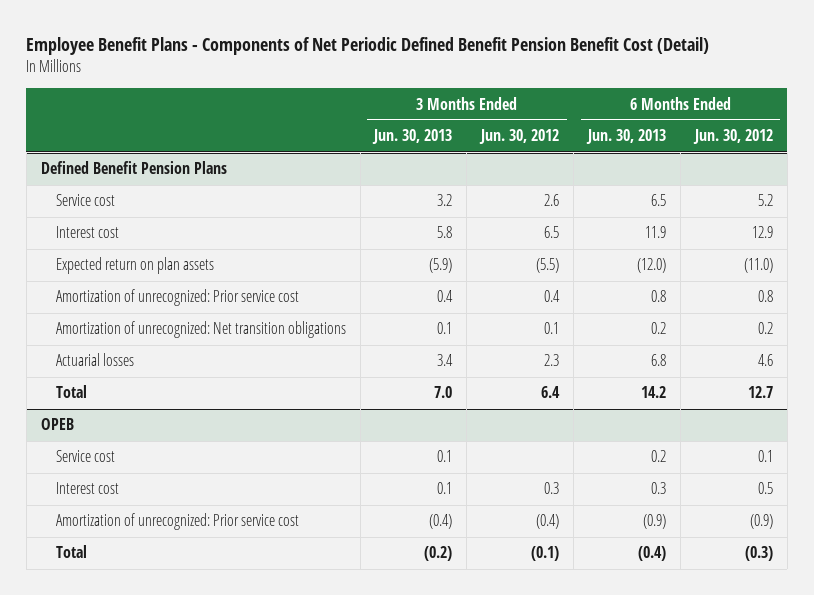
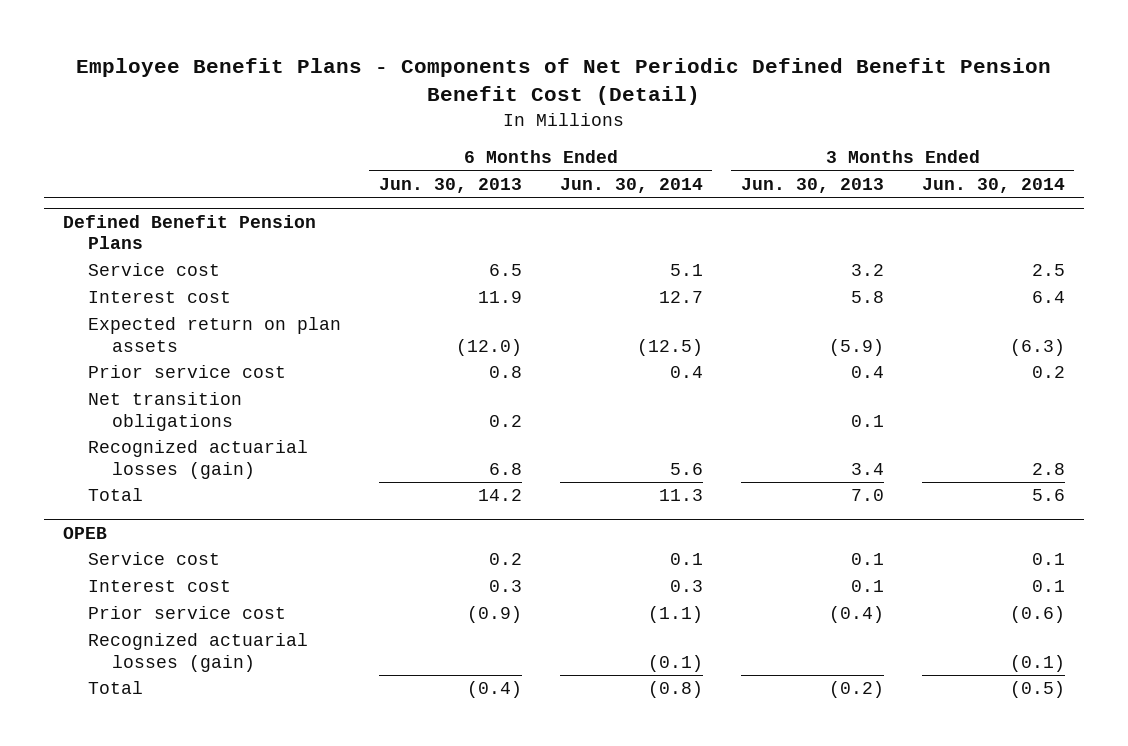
- | 3 Months Ended Jun. 30, 2013 | 3 Months Ended Jun. 30, 2012 | 6 Months Ended Jun. 30, 2013 | 6 Months Ended Jun. 30, 2012
+ | 6 Months Ended Jun. 30, 2013 | 6 Months Ended Jun. 30, 2014 | 3 Months Ended Jun. 30, 2013 | 3 Months Ended Jun. 30, 2014
@ Defined Benefit Pension Plans
- Amortization of unrecognized: Prior service cost | 0.4 | 0.4 | 0.8 | 0.8
- Amortization of unrecognized: Net transition obligations | 0.1 | 0.1 | 0.2 | 0.2
- Actuarial losses | 3.4 | 2.3 | 6.8 | 4.6
+ Prior service cost | 0.8 | 0.4 | 0.4 | 0.2
+ Net transition obligations | 0.2 | | 0.1 |
+ Recognized actuarial losses (gain) | 6.8 | 5.6 | 3.4 | 2.8
@ OPEB
- Amortization of unrecognized: Prior service cost | (0.4) | (0.4) | (0.9) | (0.9)
+ Prior service cost | (0.9) | (1.1) | (0.4) | (0.6)
+ Recognized actuarial losses (gain) | | (0.1) | | (0.1)

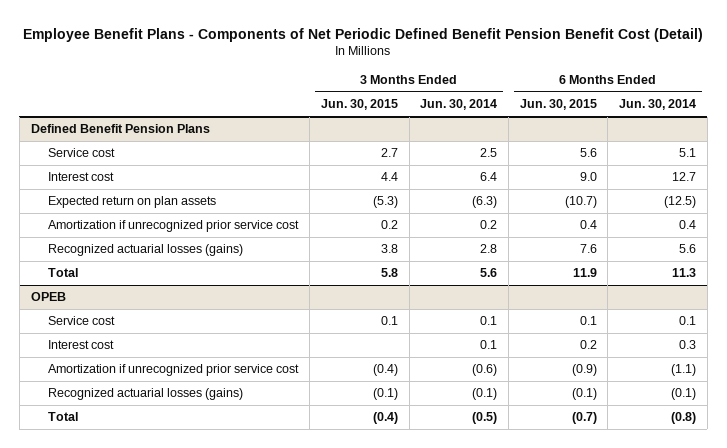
- | 6 Months Ended Jun. 30, 2013 | 6 Months Ended Jun. 30, 2014 | 3 Months Ended Jun. 30, 2013 | 3 Months Ended Jun. 30, 2014
+ | 3 Months Ended Jun. 30, 2015 | 3 Months Ended Jun. 30, 2014 | 6 Months Ended Jun. 30, 2015 | 6 Months Ended Jun. 30, 2014
@ Defined Benefit Pension Plans
- Prior service cost | 0.8 | 0.4 | 0.4 | 0.2
- Net transition obligations | 0.2 | | 0.1 |
- Recognized actuarial losses (gain) | 6.8 | 5.6 | 3.4 | 2.8
+ Amortization if unrecognized prior service cost | 0.2 | 0.2 | 0.4 | 0.4
+ Recognized actuarial losses (gains) | 3.8 | 2.8 | 7.6 | 5.6
@ OPEB
- Prior service cost | (0.9) | (1.1) | (0.4) | (0.6)
- Recognized actuarial losses (gain) | | (0.1) | | (0.1)
+ Amortization if unrecognized prior service cost | (0.4) | (0.6) | (0.9) | (1.1)
+ Recognized actuarial losses (gains) | (0.1) | (0.1) | (0.1) | (0.1)

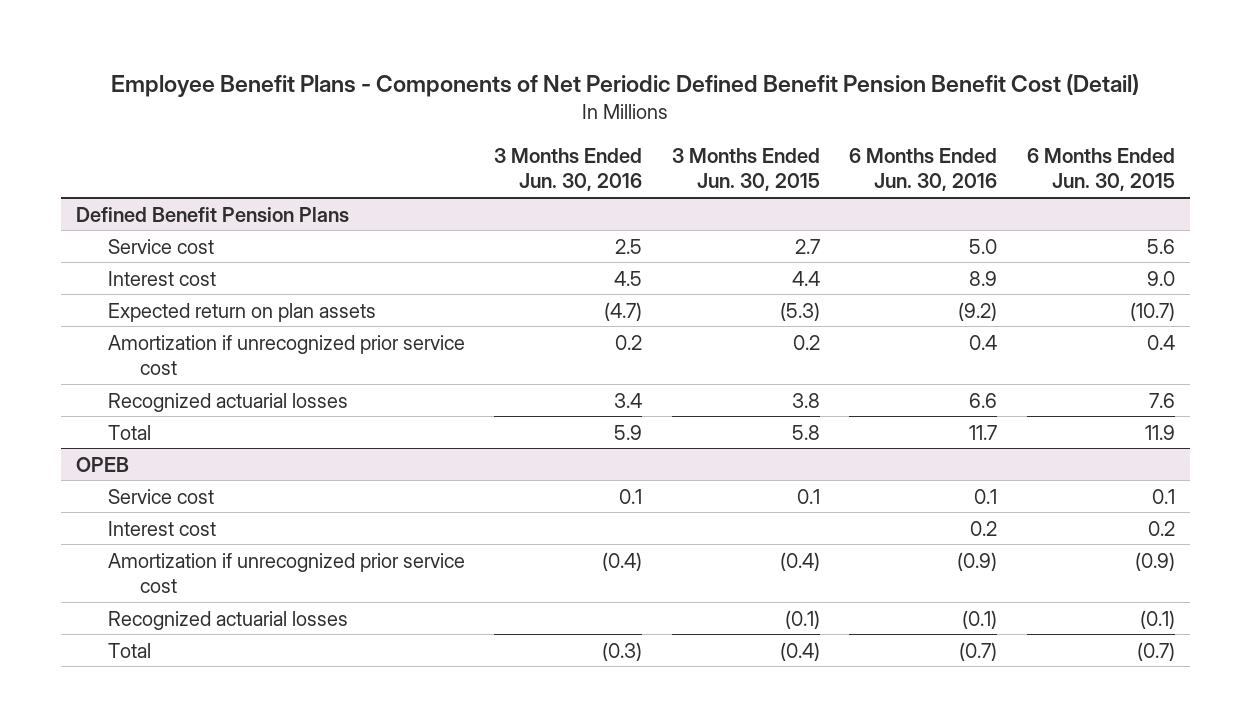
- | 3 Months Ended Jun. 30, 2015 | 3 Months Ended Jun. 30, 2014 | 6 Months Ended Jun. 30, 2015 | 6 Months Ended Jun. 30, 2014
+ | 3 Months Ended Jun. 30, 2016 | 3 Months Ended Jun. 30, 2015 | 6 Months Ended Jun. 30, 2016 | 6 Months Ended Jun. 30, 2015
@ Defined Benefit Pension Plans
- Recognized actuarial losses (gains) | 3.8 | 2.8 | 7.6 | 5.6
+ Recognized actuarial losses | 3.4 | 3.8 | 6.6 | 7.6
@ OPEB
- Recognized actuarial losses (gains) | (0.1) | (0.1) | (0.1) | (0.1)
+ Recognized actuarial losses | | (0.1) | (0.1) | (0.1)

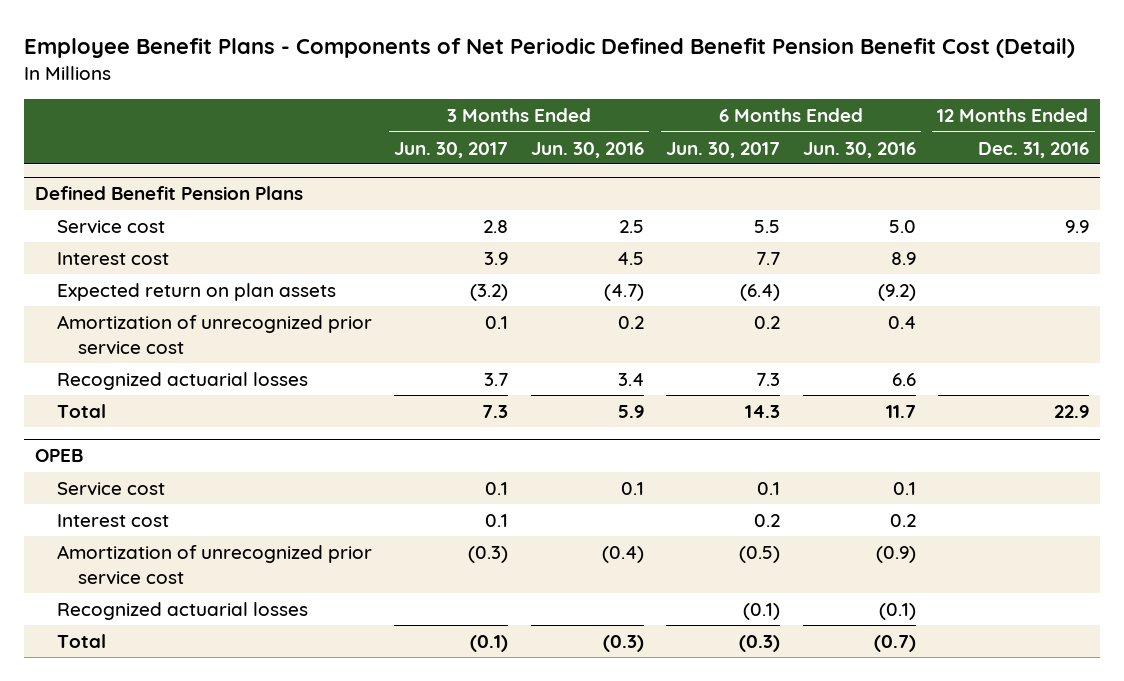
- | 3 Months Ended Jun. 30, 2016 | 3 Months Ended Jun. 30, 2015 | 6 Months Ended Jun. 30, 2016 | 6 Months Ended Jun. 30, 2015
+ | 3 Months Ended Jun. 30, 2017 | 3 Months Ended Jun. 30, 2016 | 6 Months Ended Jun. 30, 2017 | 6 Months Ended Jun. 30, 2016 | 12 Months Ended Dec. 31, 2016
@ Defined Benefit Pension Plans
- Amortization if unrecognized prior service cost | 0.2 | 0.2 | 0.4 | 0.4
+ Amortization of unrecognized prior service cost | 0.1 | 0.2 | 0.2 | 0.4 |
@ OPEB
- Amortization if unrecognized prior service cost | (0.4) | (0.4) | (0.9) | (0.9)
+ Amortization of unrecognized prior service cost | (0.3) | (0.4) | (0.5) | (0.9) |

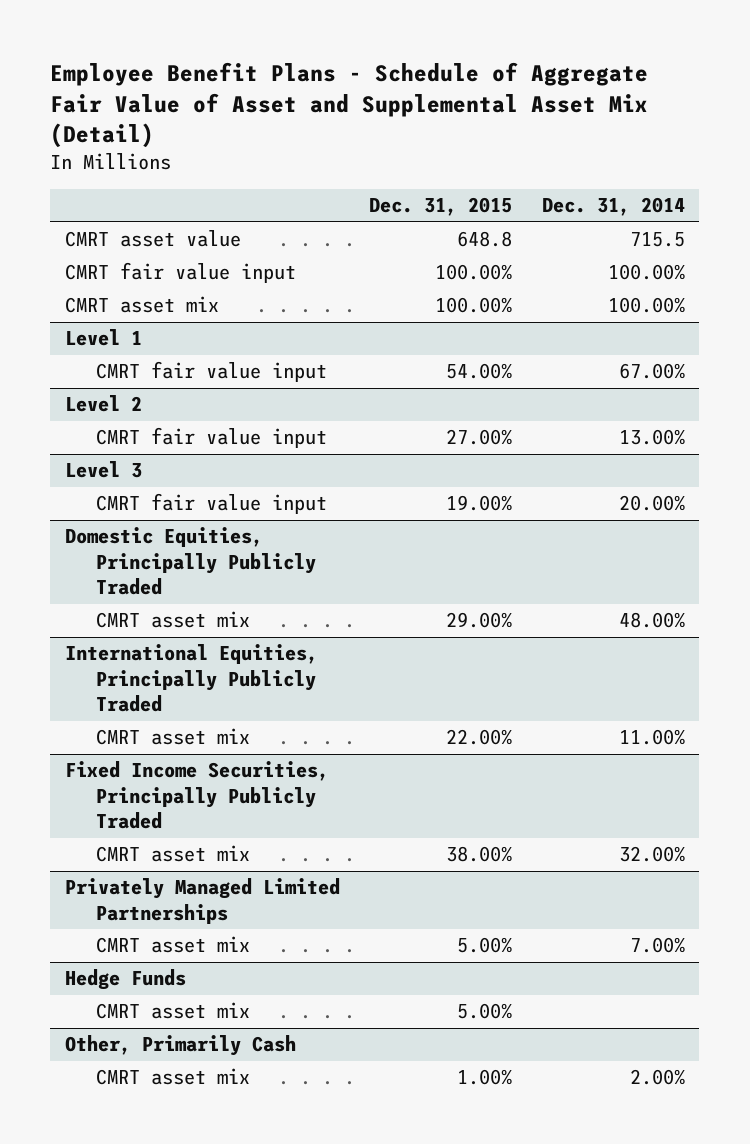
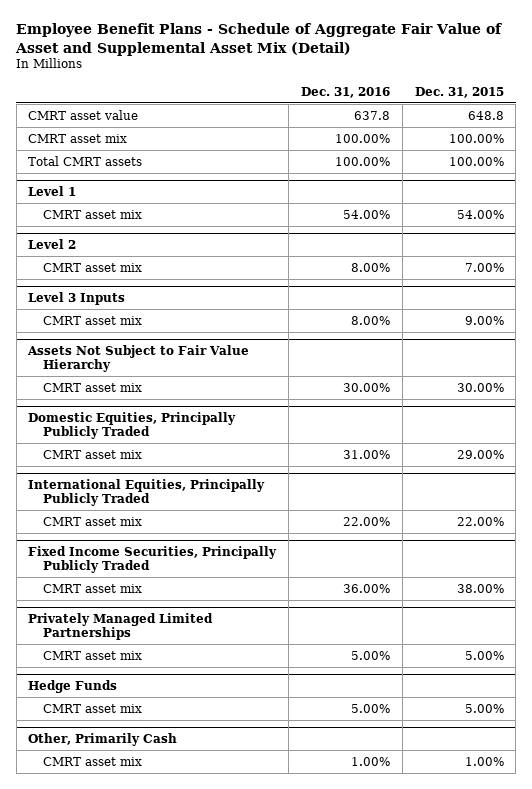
- | Dec. 31, 2015 | Dec. 31, 2014
+ | Dec. 31, 2016 | Dec. 31, 2015
- CMRT fair value input | 100.00% | 100.00%
+ Total CMRT assets | 100.00% | 100.00%
@ Level 1
- CMRT fair value input | 54.00% | 67.00%
+ CMRT asset mix | 54.00% | 54.00%
@ Level 2
- CMRT fair value input | 27.00% | 13.00%
- Level 3
- CMRT fair value input | 19.00% | 20.00%
@ Level 2
+ CMRT asset mix | 8.00% | 7.00%
+ Level 3 Inputs
+ CMRT asset mix | 8.00% | 9.00%
+ Assets Not Subject to Fair Value Hierarchy
+ CMRT asset mix | 30.00% | 30.00%

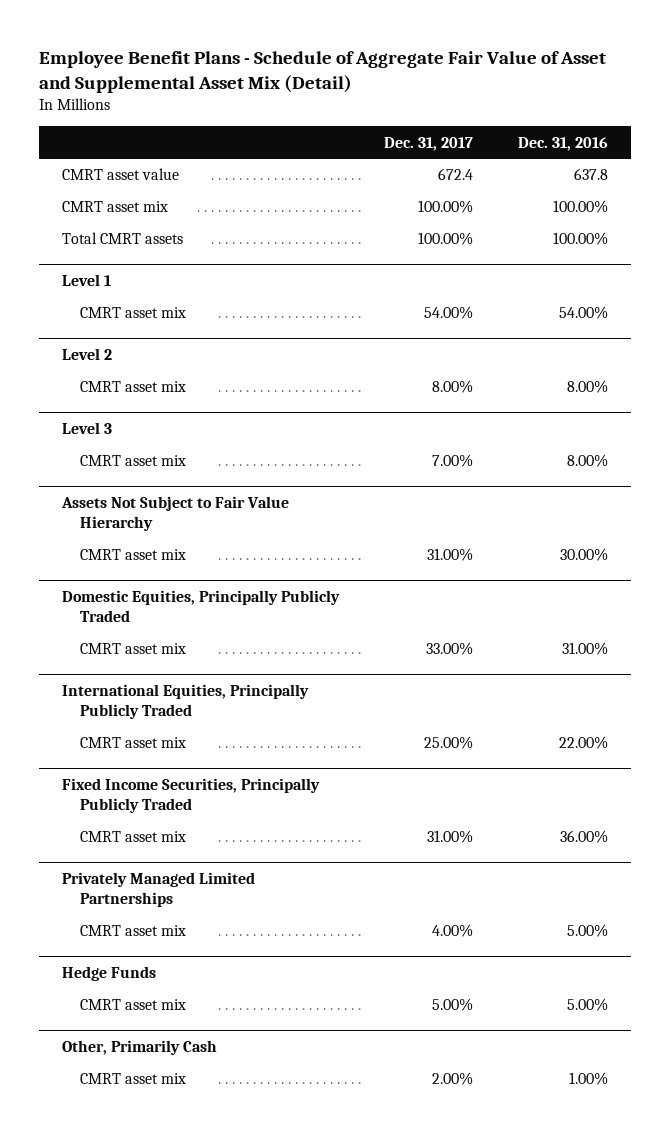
- | Dec. 31, 2016 | Dec. 31, 2015
+ | Dec. 31, 2017 | Dec. 31, 2016
- Level 3 Inputs
+ Level 3

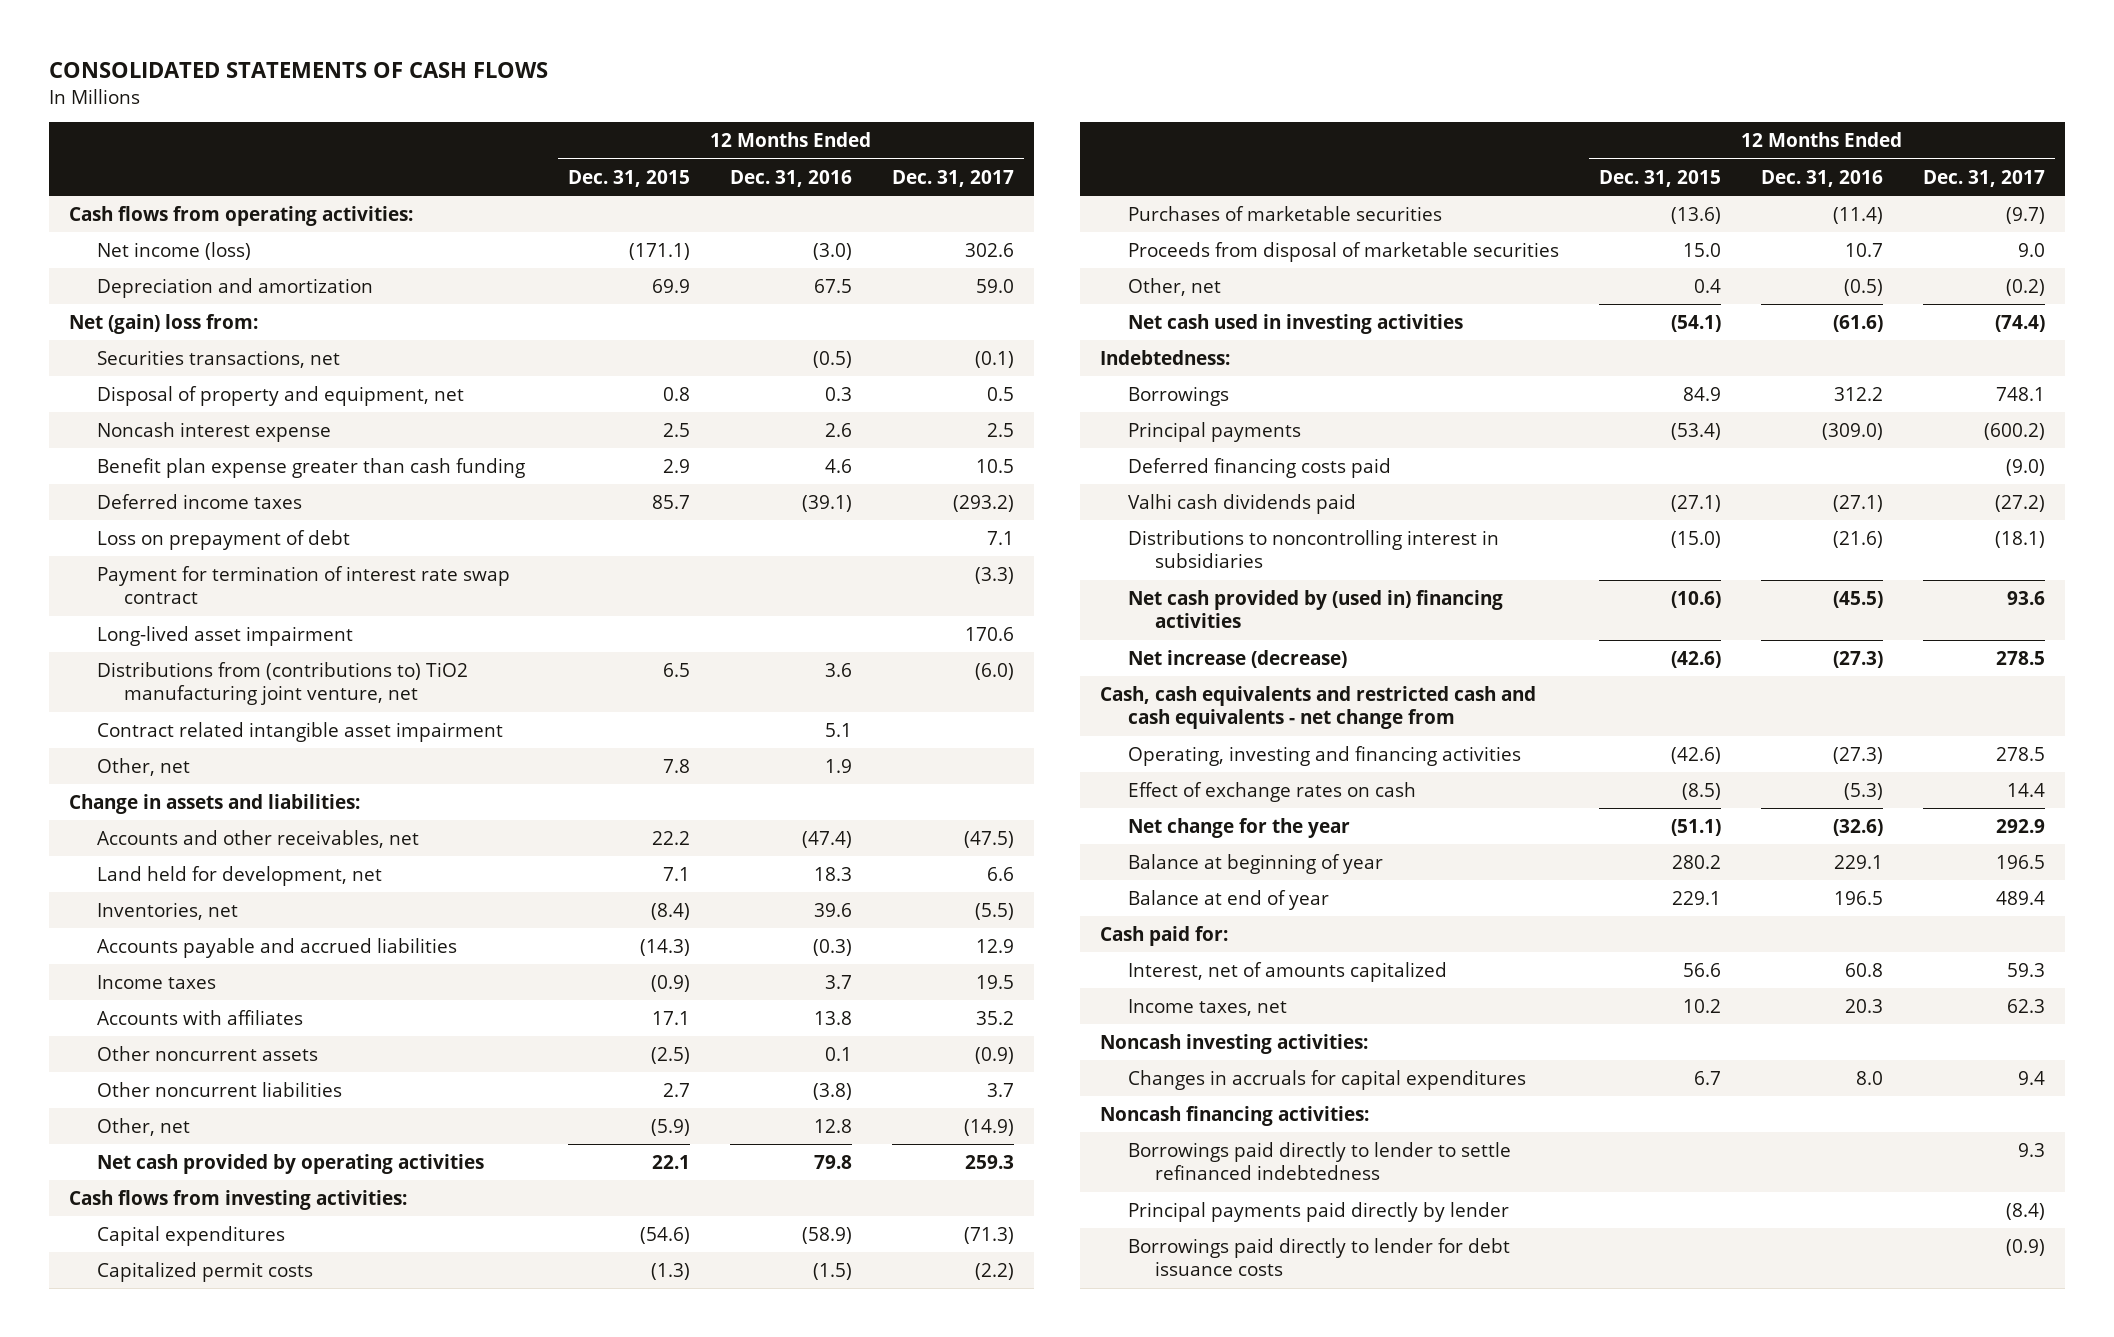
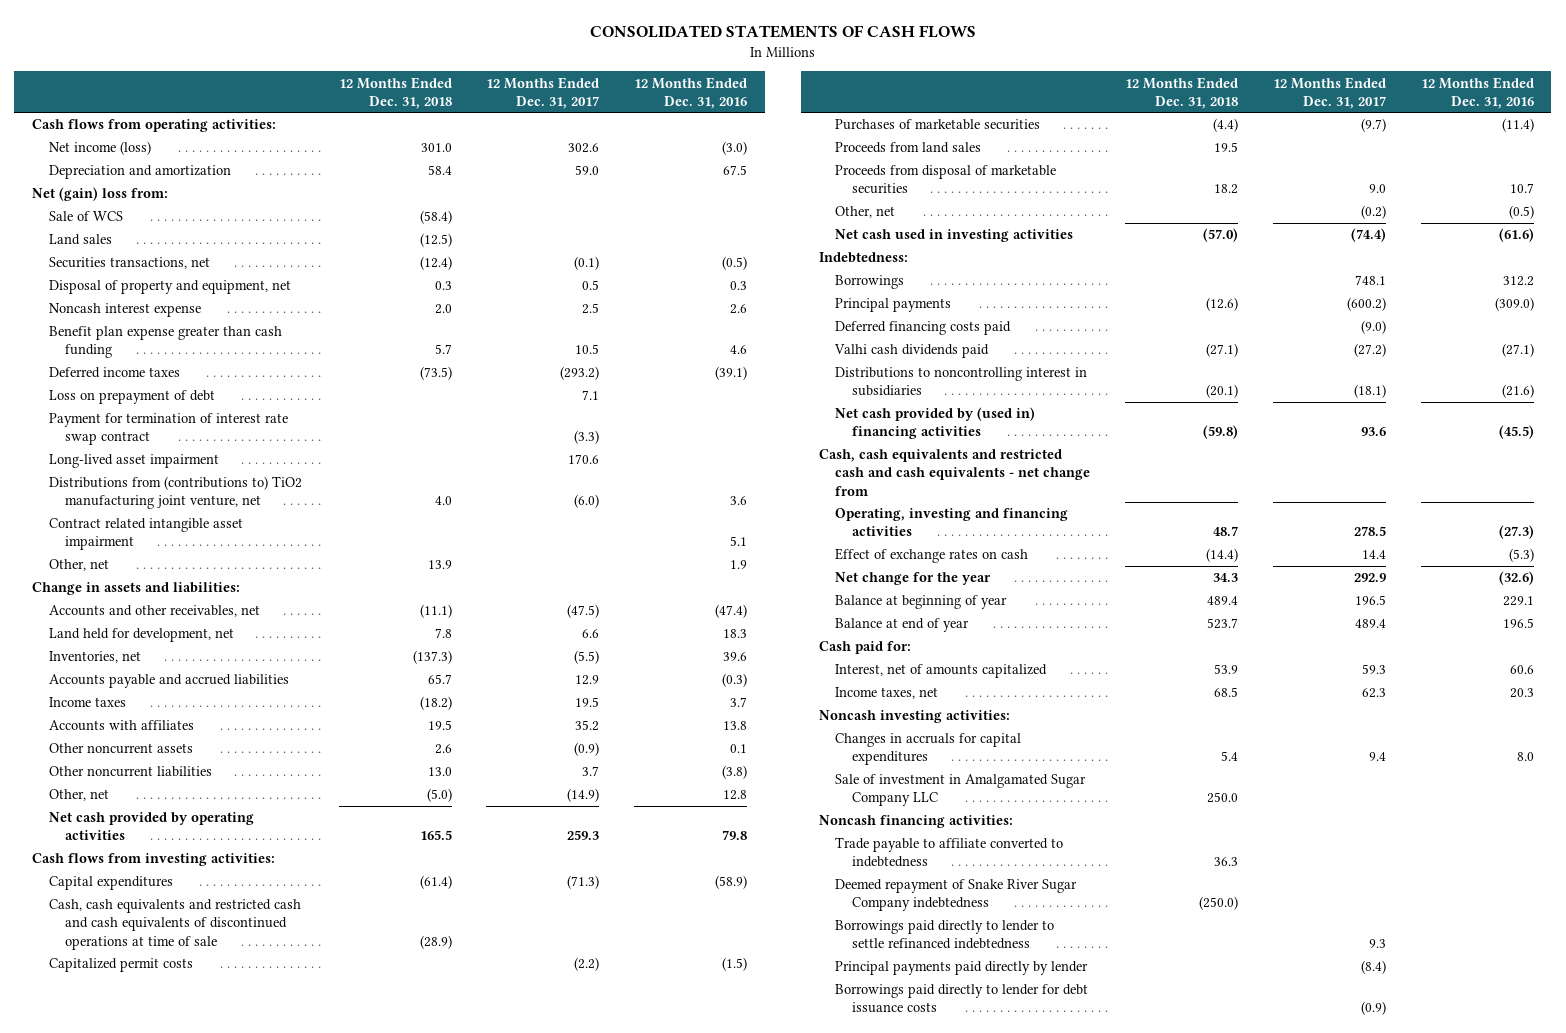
- | 12 Months Ended Dec. 31, 2015 | 12 Months Ended Dec. 31, 2016 | 12 Months Ended Dec. 31, 2017
+ | 12 Months Ended Dec. 31, 2018 | 12 Months Ended Dec. 31, 2017 | 12 Months Ended Dec. 31, 2016
+ Sale of WCS | (58.4) | |
+ Land sales | (12.5) | |
+ Cash, cash equivalents and restricted cash and cash equivalents of discontinued operations at time of sale | (28.9) | |
+ Proceeds from land sales | 19.5 | |
- Net increase (decrease) | (42.6) | (27.3) | 278.5
- Interest, net of amounts capitalized | 56.6 | 60.8 | 59.3
+ Interest, net of amounts capitalized | 53.9 | 59.3 | 60.6
+ Sale of investment in Amalgamated Sugar Company LLC | 250.0 | |
+ Trade payable to affiliate converted to indebtedness | 36.3 | |
+ Deemed repayment of Snake River Sugar Company indebtedness | (250.0) | |

